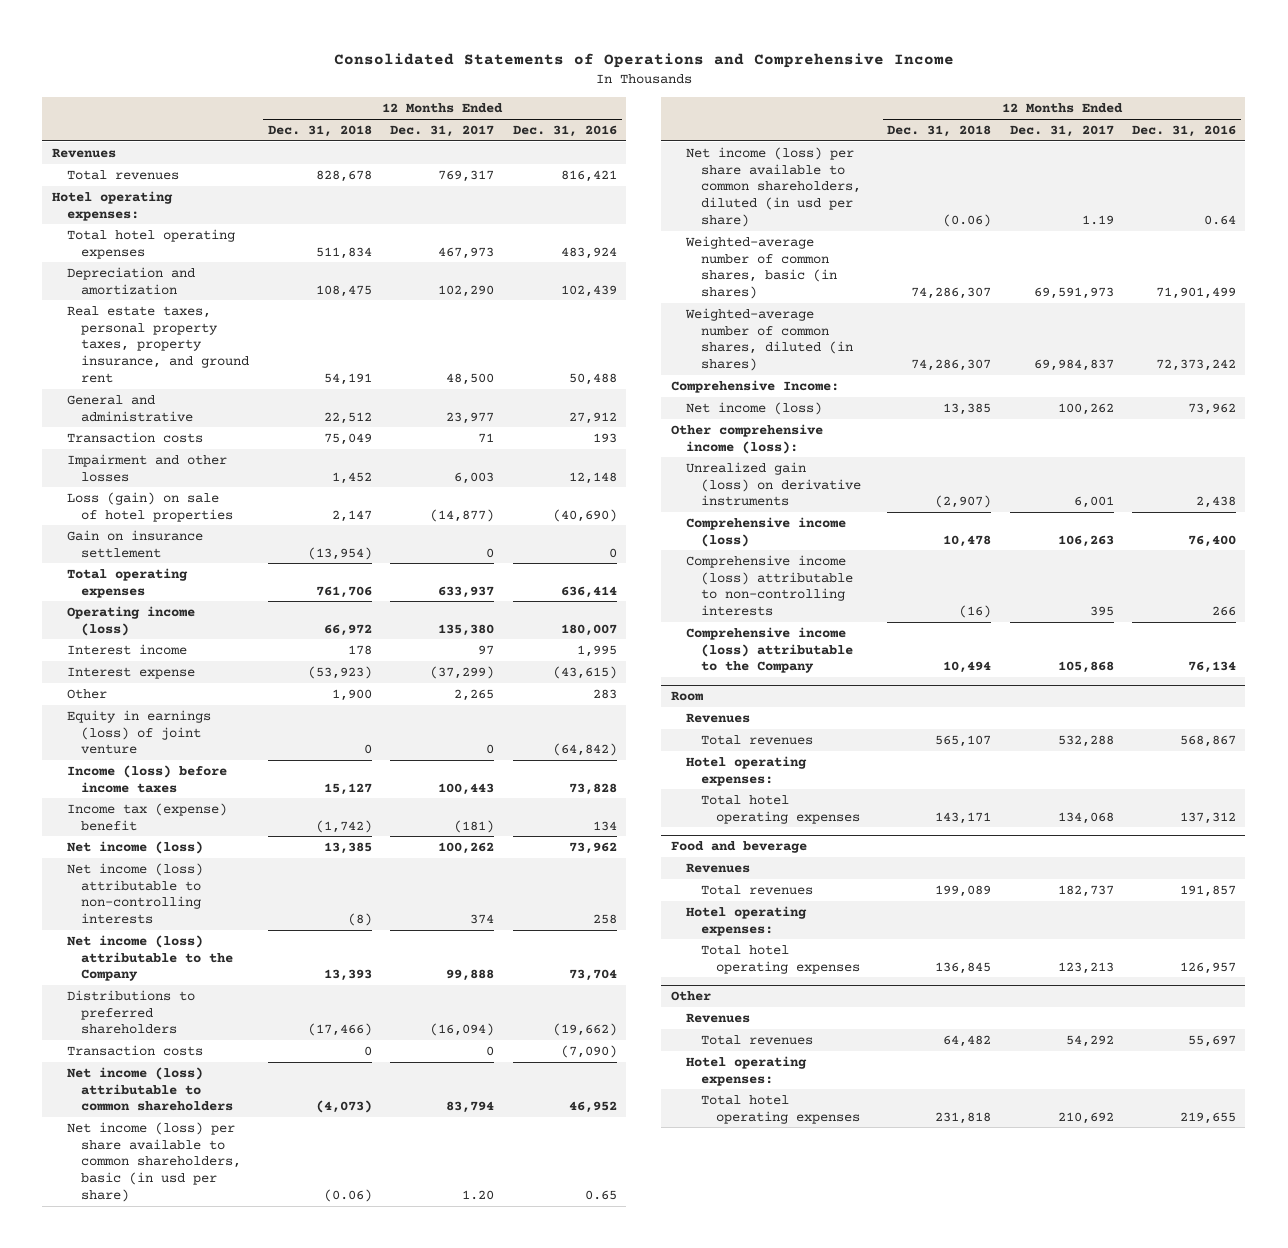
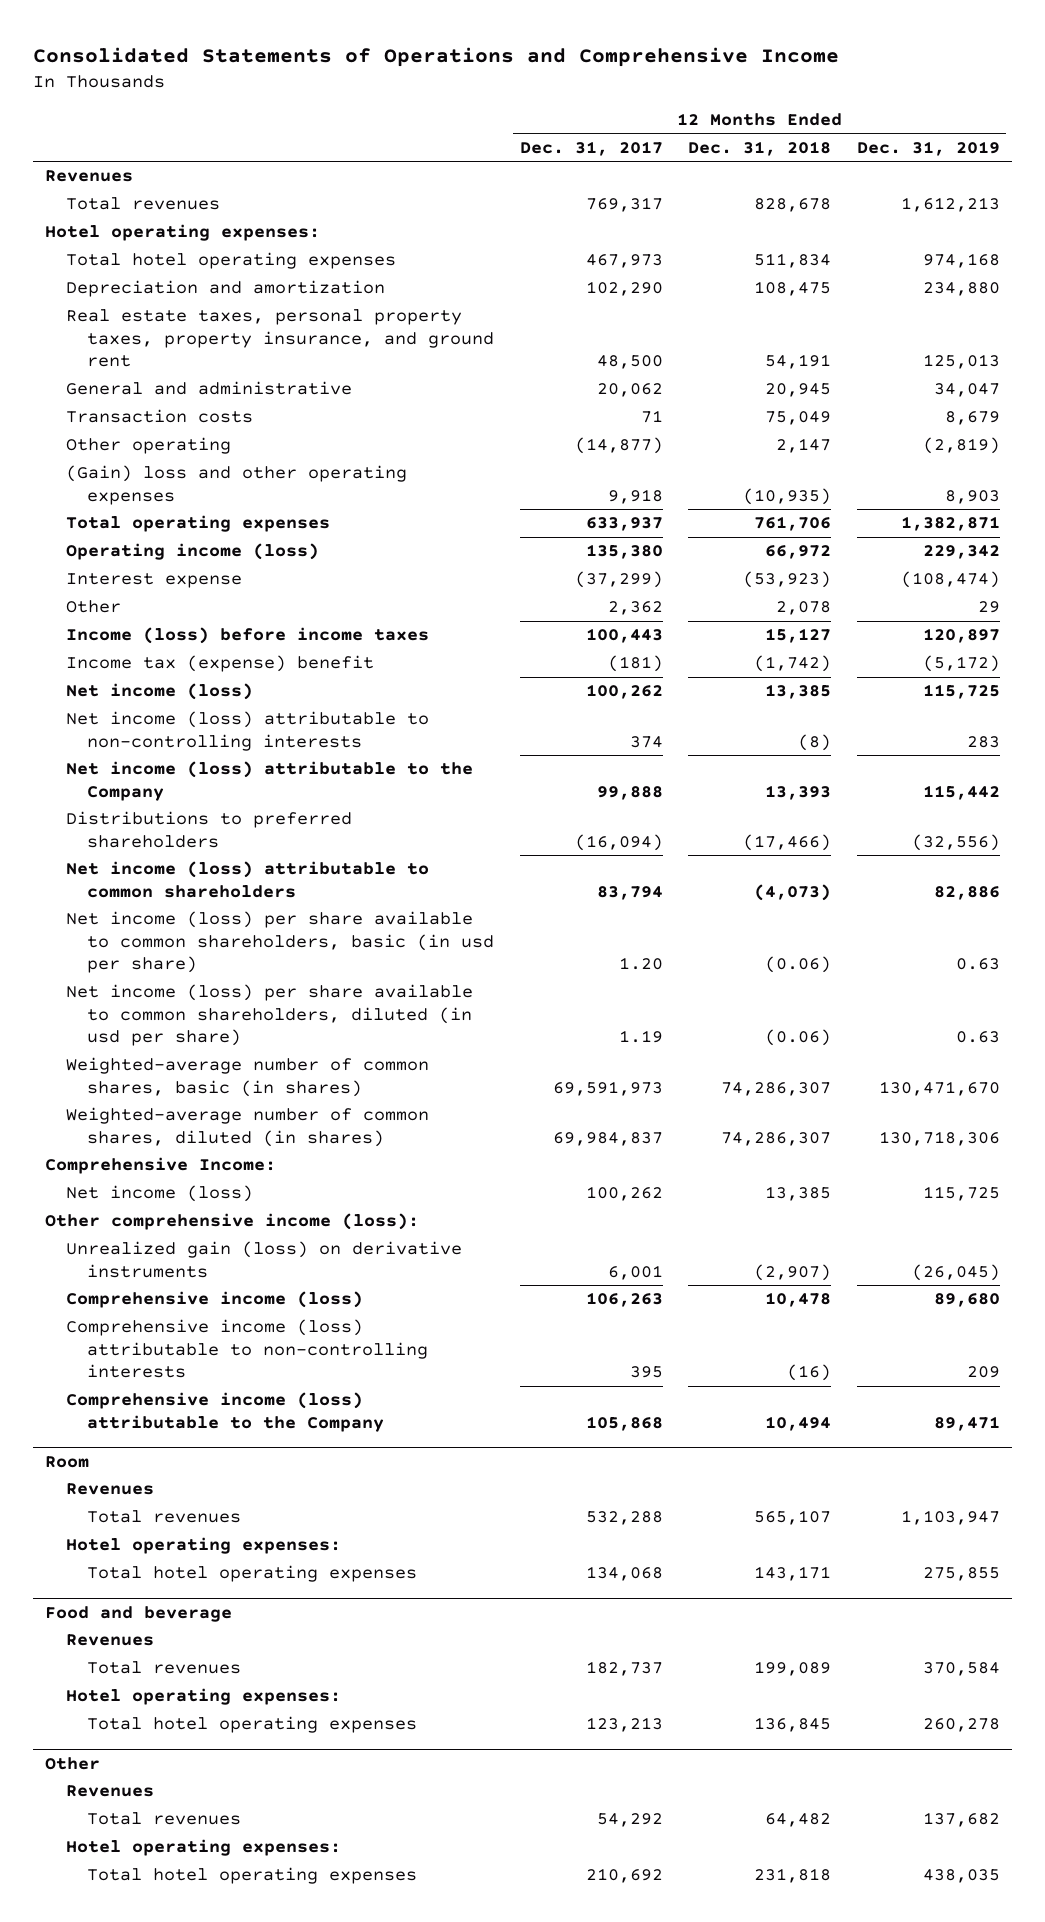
- | 12 Months Ended Dec. 31, 2018 | 12 Months Ended Dec. 31, 2017 | 12 Months Ended Dec. 31, 2016
+ | 12 Months Ended Dec. 31, 2017 | 12 Months Ended Dec. 31, 2018 | 12 Months Ended Dec. 31, 2019
- General and administrative | 22,512 | 23,977 | 27,912
+ General and administrative | 20,062 | 20,945 | 34,047
- Impairment and other losses | 1,452 | 6,003 | 12,148
- Loss (gain) on sale of hotel properties | 2,147 | (14,877) | (40,690)
- Gain on insurance settlement | (13,954) | 0 | 0
+ Other operating | (14,877) | 2,147 | (2,819)
+ (Gain) loss and other operating expenses | 9,918 | (10,935) | 8,903
- Interest income | 178 | 97 | 1,995
- Other | 1,900 | 2,265 | 283
- Equity in earnings (loss) of joint venture | 0 | 0 | (64,842)
+ Other | 2,362 | 2,078 | 29
- Transaction costs | 0 | 0 | (7,090)

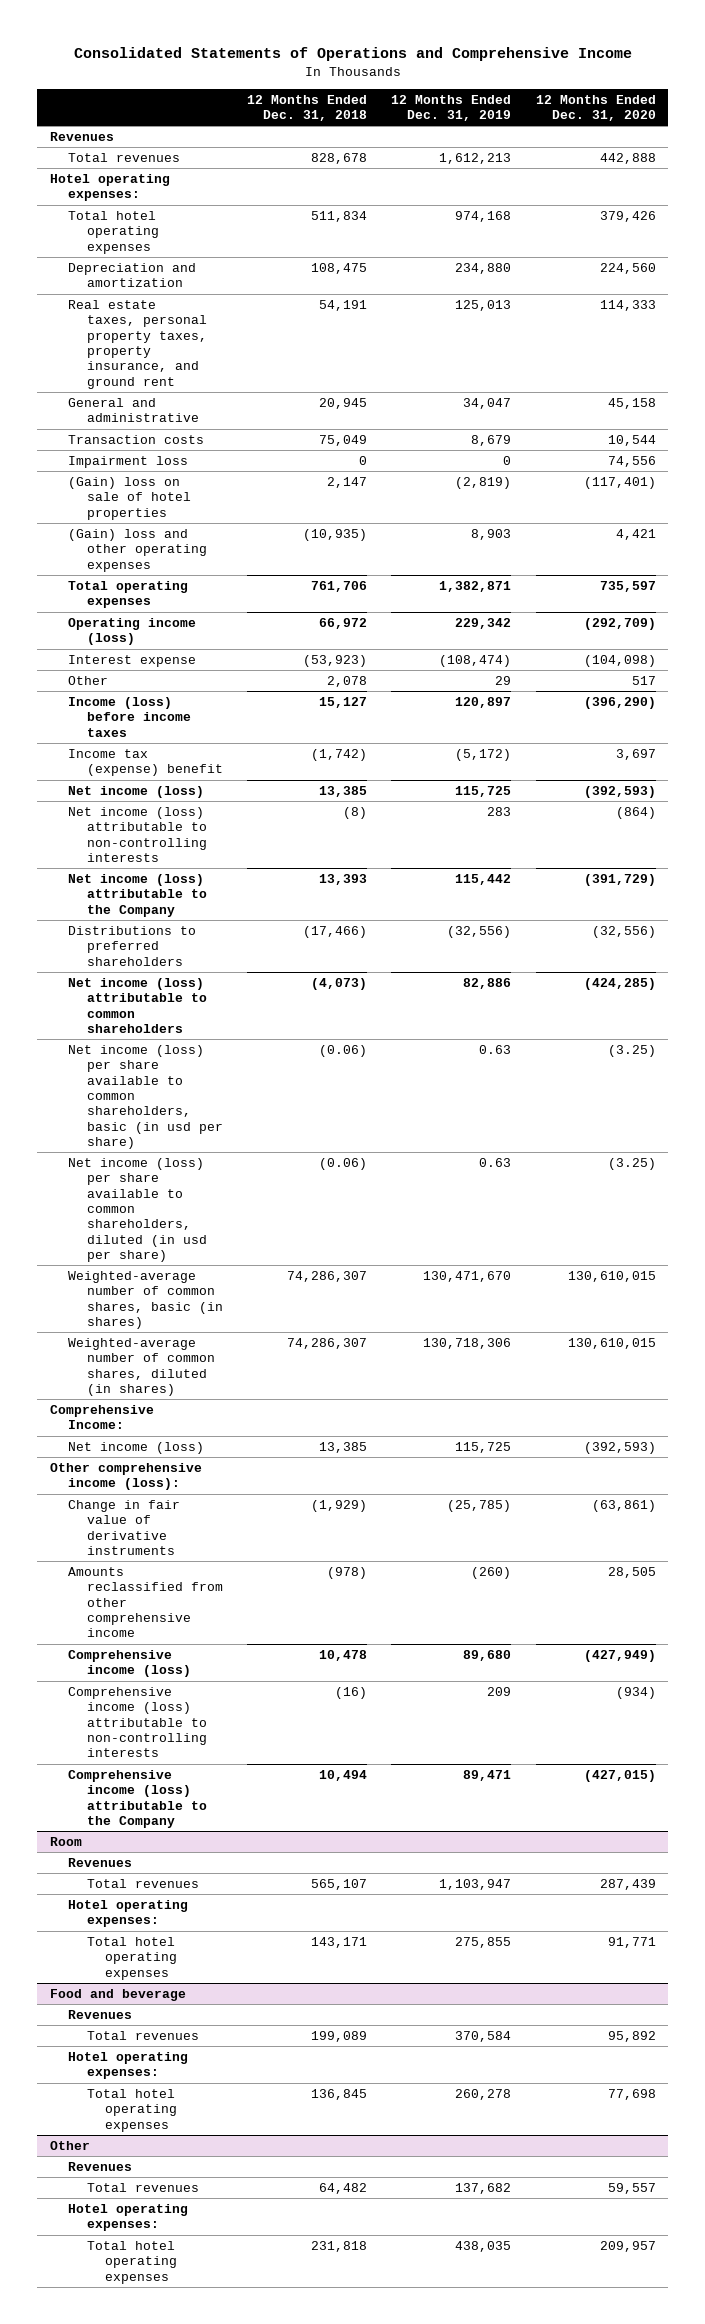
- | 12 Months Ended Dec. 31, 2017 | 12 Months Ended Dec. 31, 2018 | 12 Months Ended Dec. 31, 2019
+ | 12 Months Ended Dec. 31, 2018 | 12 Months Ended Dec. 31, 2019 | 12 Months Ended Dec. 31, 2020
- Other operating | (14,877) | 2,147 | (2,819)
+ Impairment loss | 0 | 0 | 74,556
+ (Gain) loss on sale of hotel properties | 2,147 | (2,819) | (117,401)
- Unrealized gain (loss) on derivative instruments | 6,001 | (2,907) | (26,045)
+ Change in fair value of derivative instruments | (1,929) | (25,785) | (63,861)
+ Amounts reclassified from other comprehensive income | (978) | (260) | 28,505

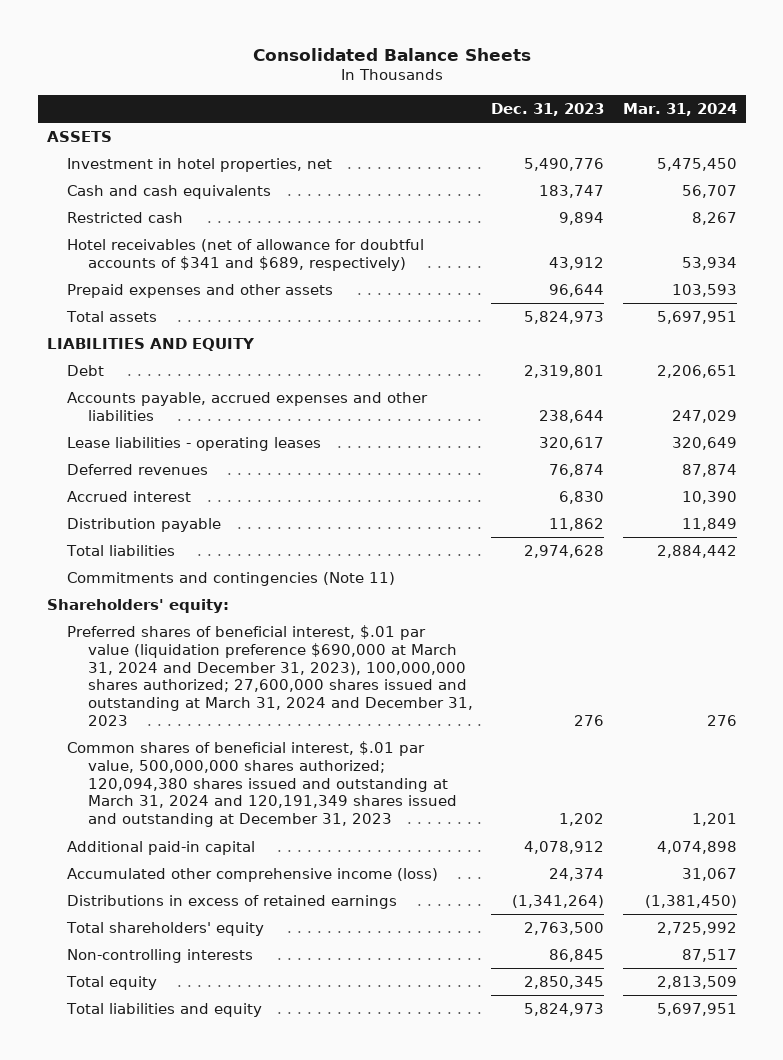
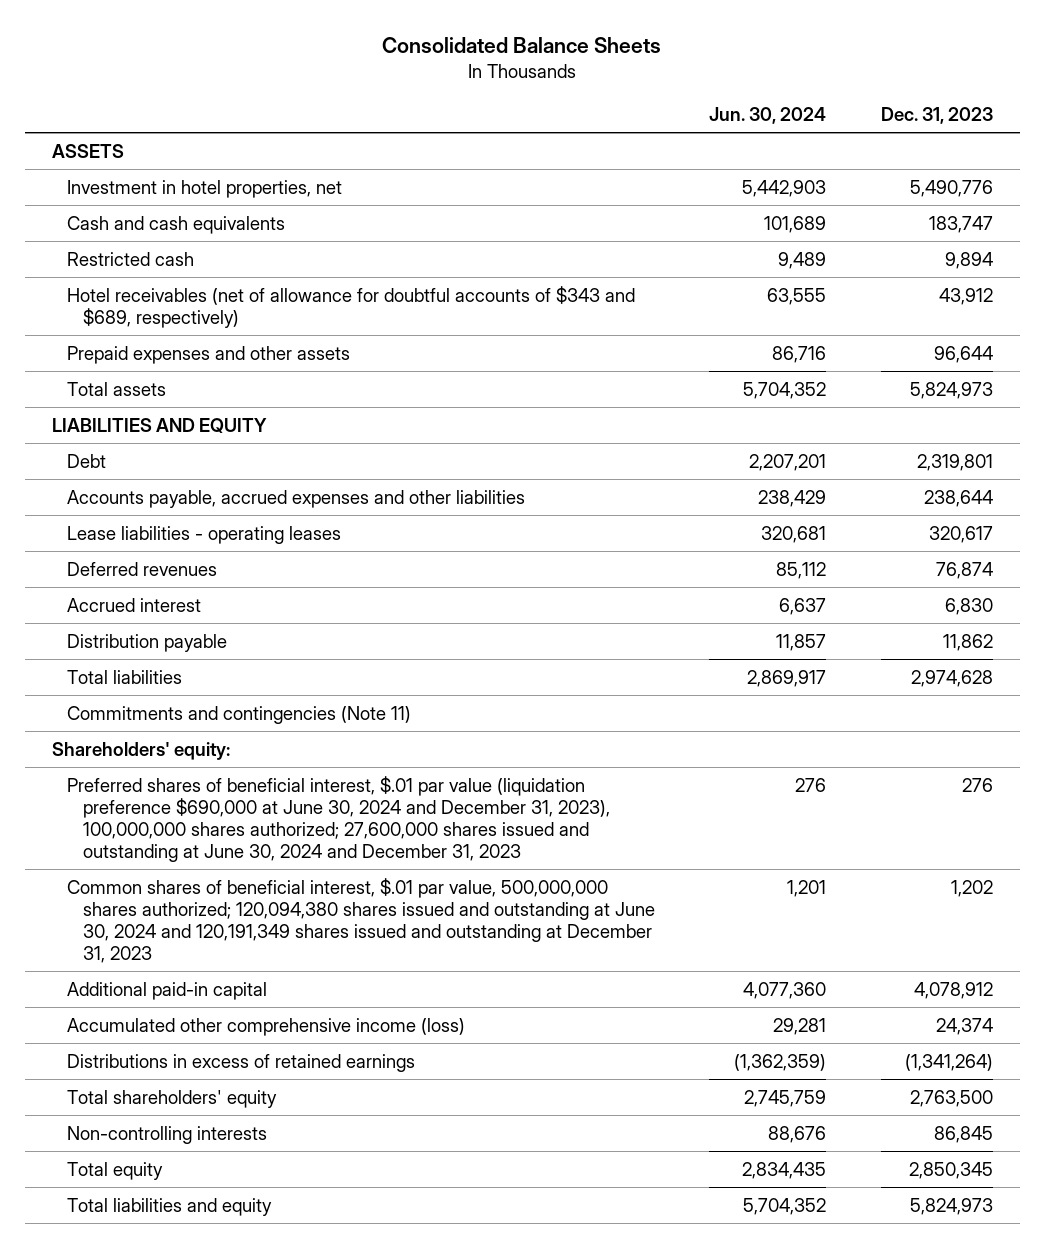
- | Dec. 31, 2023 | Mar. 31, 2024
+ | Jun. 30, 2024 | Dec. 31, 2023
- Hotel receivables (net of allowance for doubtful accounts of $341 and $689, respectively) | 43,912 | 53,934
+ Hotel receivables (net of allowance for doubtful accounts of $343 and $689, respectively) | 63,555 | 43,912
- Preferred shares of beneficial interest, $.01 par value (liquidation preference $690,000 at March 31, 2024 and December 31, 2023), 100,000,000 shares authorized; 27,600,000 shares issued and outstanding at March 31, 2024 and December 31, 2023 | 276 | 276
- Common shares of beneficial interest, $.01 par value, 500,000,000 shares authorized; 120,094,380 shares issued and outstanding at March 31, 2024 and 120,191,349 shares issued and outstanding at December 31, 2023 | 1,202 | 1,201
+ Preferred shares of beneficial interest, $.01 par value (liquidation preference $690,000 at June 30, 2024 and December 31, 2023), 100,000,000 shares authorized; 27,600,000 shares issued and outstanding at June 30, 2024 and December 31, 2023 | 276 | 276
+ Common shares of beneficial interest, $.01 par value, 500,000,000 shares authorized; 120,094,380 shares issued and outstanding at June 30, 2024 and 120,191,349 shares issued and outstanding at December 31, 2023 | 1,201 | 1,202

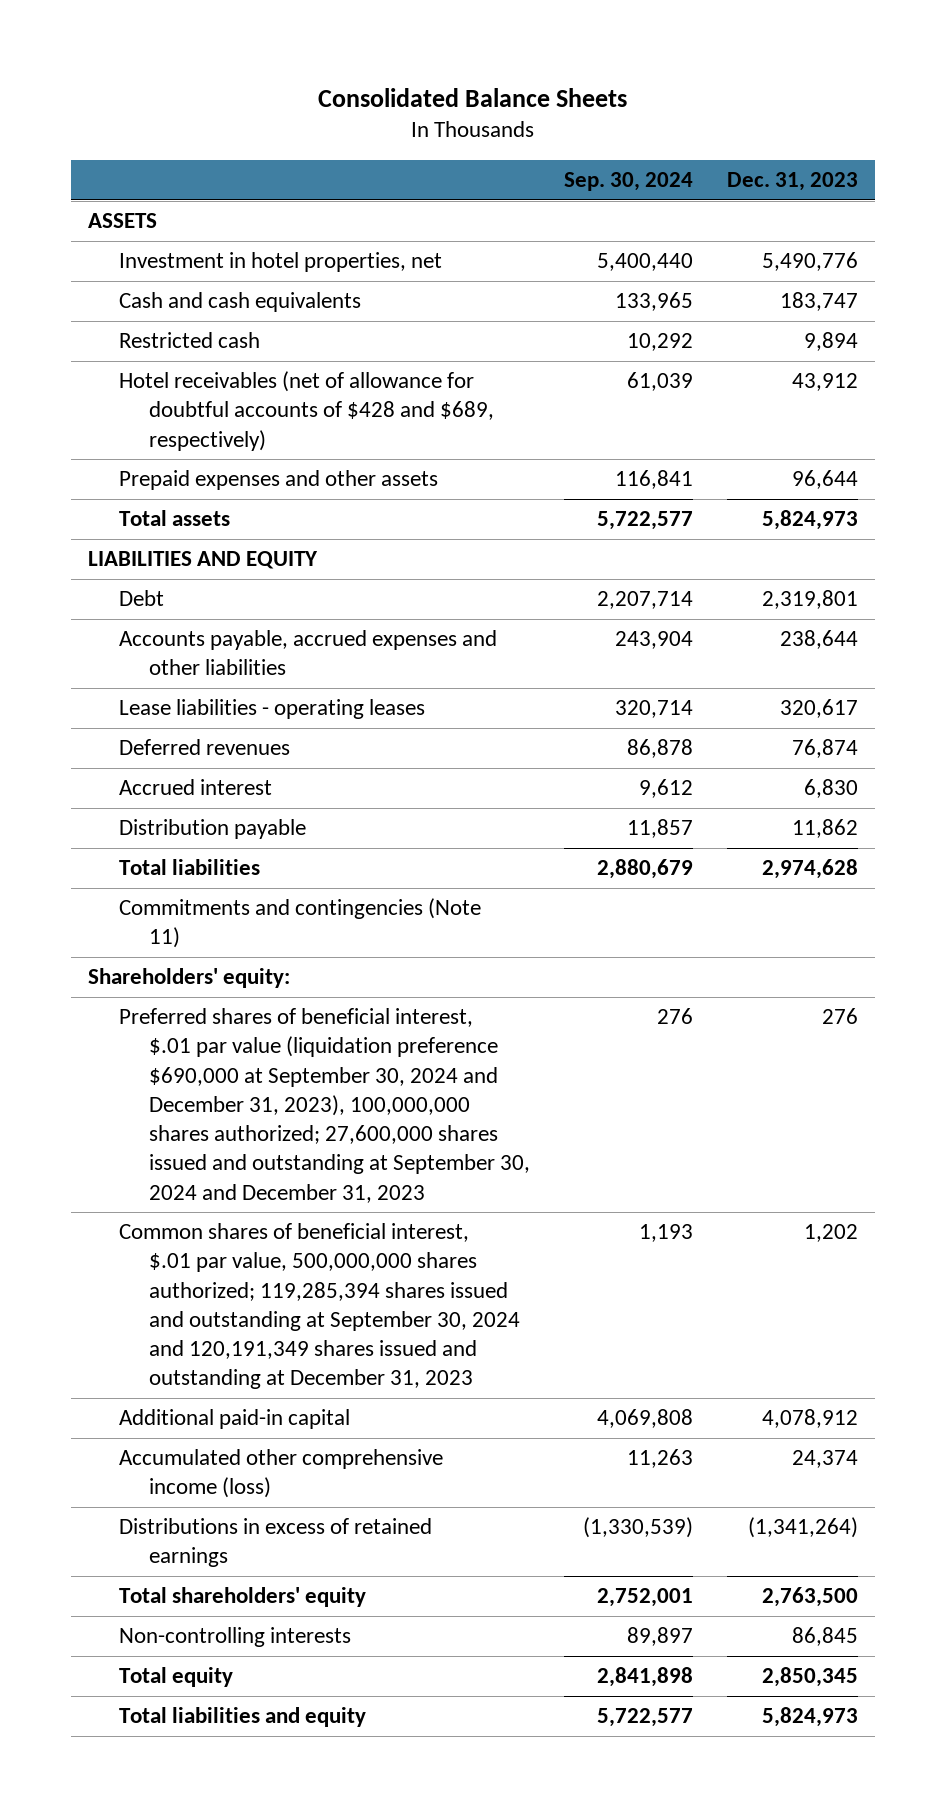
- | Jun. 30, 2024 | Dec. 31, 2023
+ | Sep. 30, 2024 | Dec. 31, 2023
- Hotel receivables (net of allowance for doubtful accounts of $343 and $689, respectively) | 63,555 | 43,912
+ Hotel receivables (net of allowance for doubtful accounts of $428 and $689, respectively) | 61,039 | 43,912
- Preferred shares of beneficial interest, $.01 par value (liquidation preference $690,000 at June 30, 2024 and December 31, 2023), 100,000,000 shares authorized; 27,600,000 shares issued and outstanding at June 30, 2024 and December 31, 2023 | 276 | 276
- Common shares of beneficial interest, $.01 par value, 500,000,000 shares authorized; 120,094,380 shares issued and outstanding at June 30, 2024 and 120,191,349 shares issued and outstanding at December 31, 2023 | 1,201 | 1,202
+ Preferred shares of beneficial interest, $.01 par value (liquidation preference $690,000 at September 30, 2024 and December 31, 2023), 100,000,000 shares authorized; 27,600,000 shares issued and outstanding at September 30, 2024 and December 31, 2023 | 276 | 276
+ Common shares of beneficial interest, $.01 par value, 500,000,000 shares authorized; 119,285,394 shares issued and outstanding at September 30, 2024 and 120,191,349 shares issued and outstanding at December 31, 2023 | 1,193 | 1,202

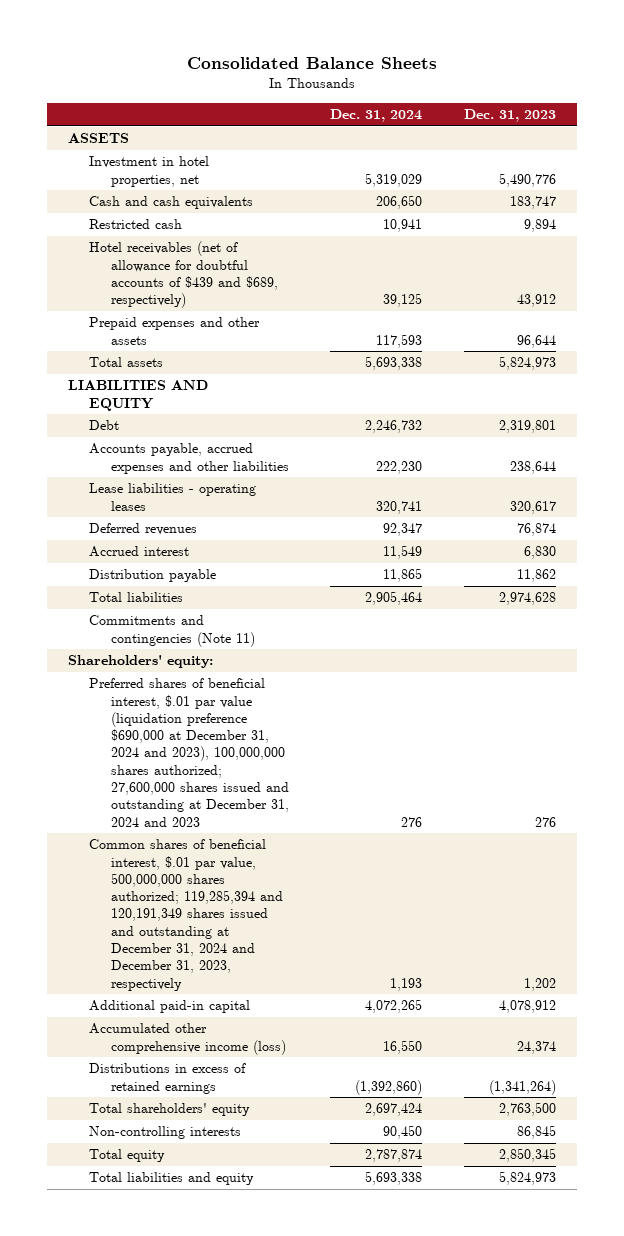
- | Sep. 30, 2024 | Dec. 31, 2023
+ | Dec. 31, 2024 | Dec. 31, 2023
- Hotel receivables (net of allowance for doubtful accounts of $428 and $689, respectively) | 61,039 | 43,912
+ Hotel receivables (net of allowance for doubtful accounts of $439 and $689, respectively) | 39,125 | 43,912
- Preferred shares of beneficial interest, $.01 par value (liquidation preference $690,000 at September 30, 2024 and December 31, 2023), 100,000,000 shares authorized; 27,600,000 shares issued and outstanding at September 30, 2024 and December 31, 2023 | 276 | 276
- Common shares of beneficial interest, $.01 par value, 500,000,000 shares authorized; 119,285,394 shares issued and outstanding at September 30, 2024 and 120,191,349 shares issued and outstanding at December 31, 2023 | 1,193 | 1,202
+ Preferred shares of beneficial interest, $.01 par value (liquidation preference $690,000 at December 31, 2024 and 2023), 100,000,000 shares authorized; 27,600,000 shares issued and outstanding at December 31, 2024 and 2023 | 276 | 276
+ Common shares of beneficial interest, $.01 par value, 500,000,000 shares authorized; 119,285,394 and 120,191,349 shares issued and outstanding at December 31, 2024 and December 31, 2023, respectively | 1,193 | 1,202

